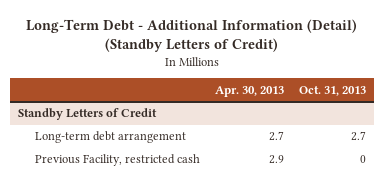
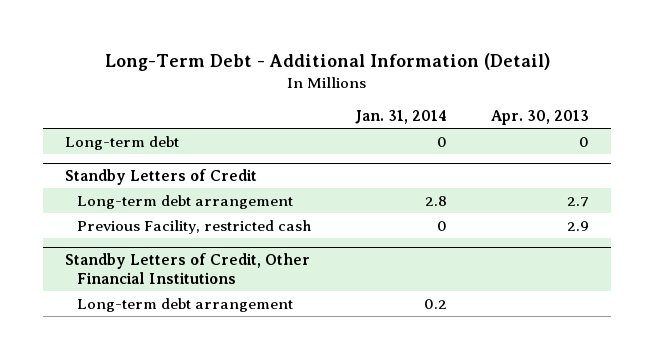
- Long-Term Debt - Additional Information (Detail) (Standby Letters of Credit)
+ Long-Term Debt - Additional Information (Detail)
- | Apr. 30, 2013 | Oct. 31, 2013
+ | Jan. 31, 2014 | Apr. 30, 2013
+ Long-term debt | 0 | 0
+ Standby Letters of Credit, Other Financial Institutions
+ Long-term debt arrangement | 0.2 |

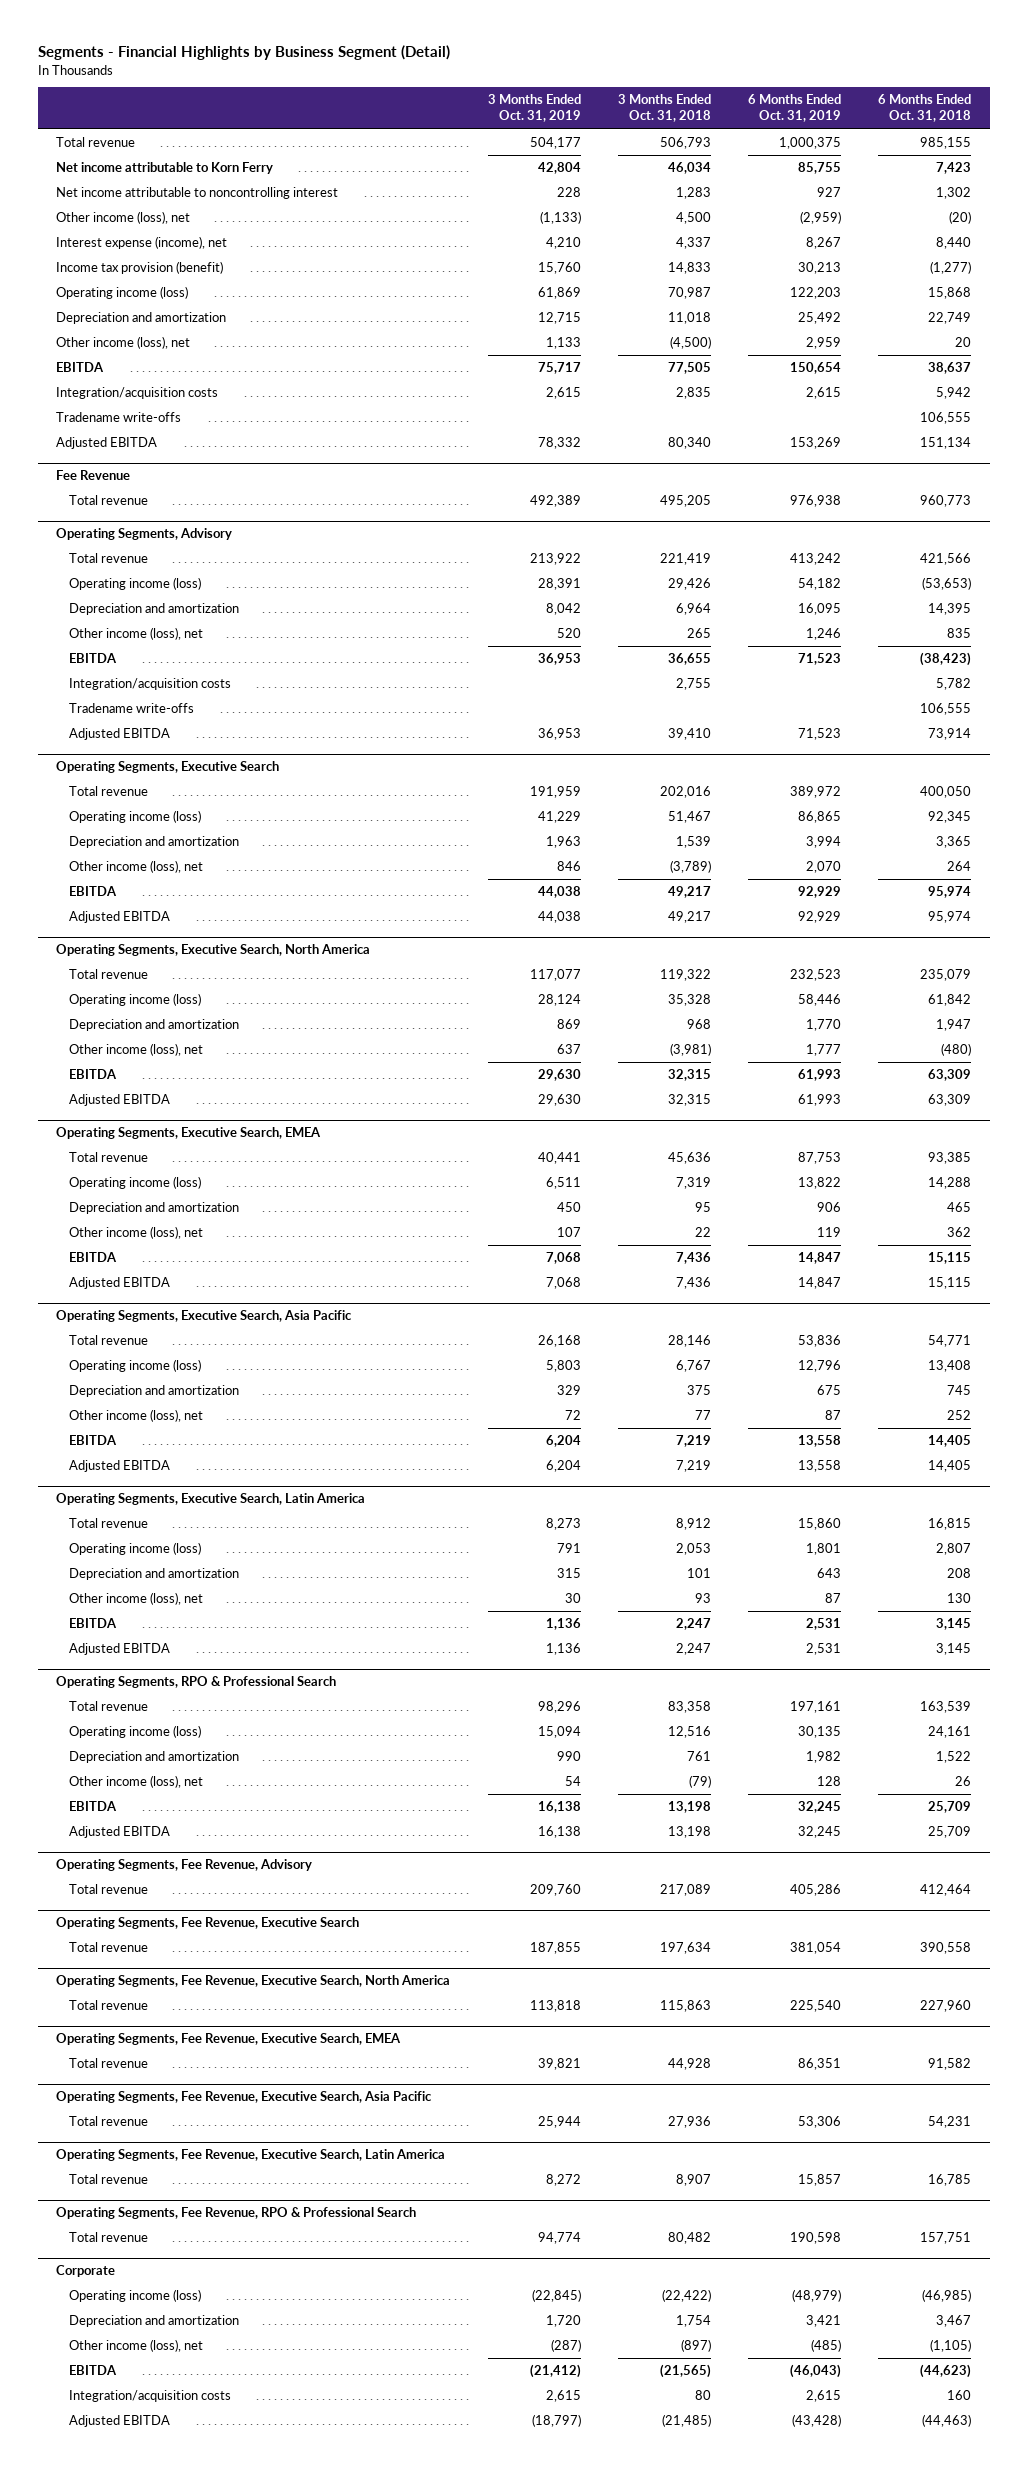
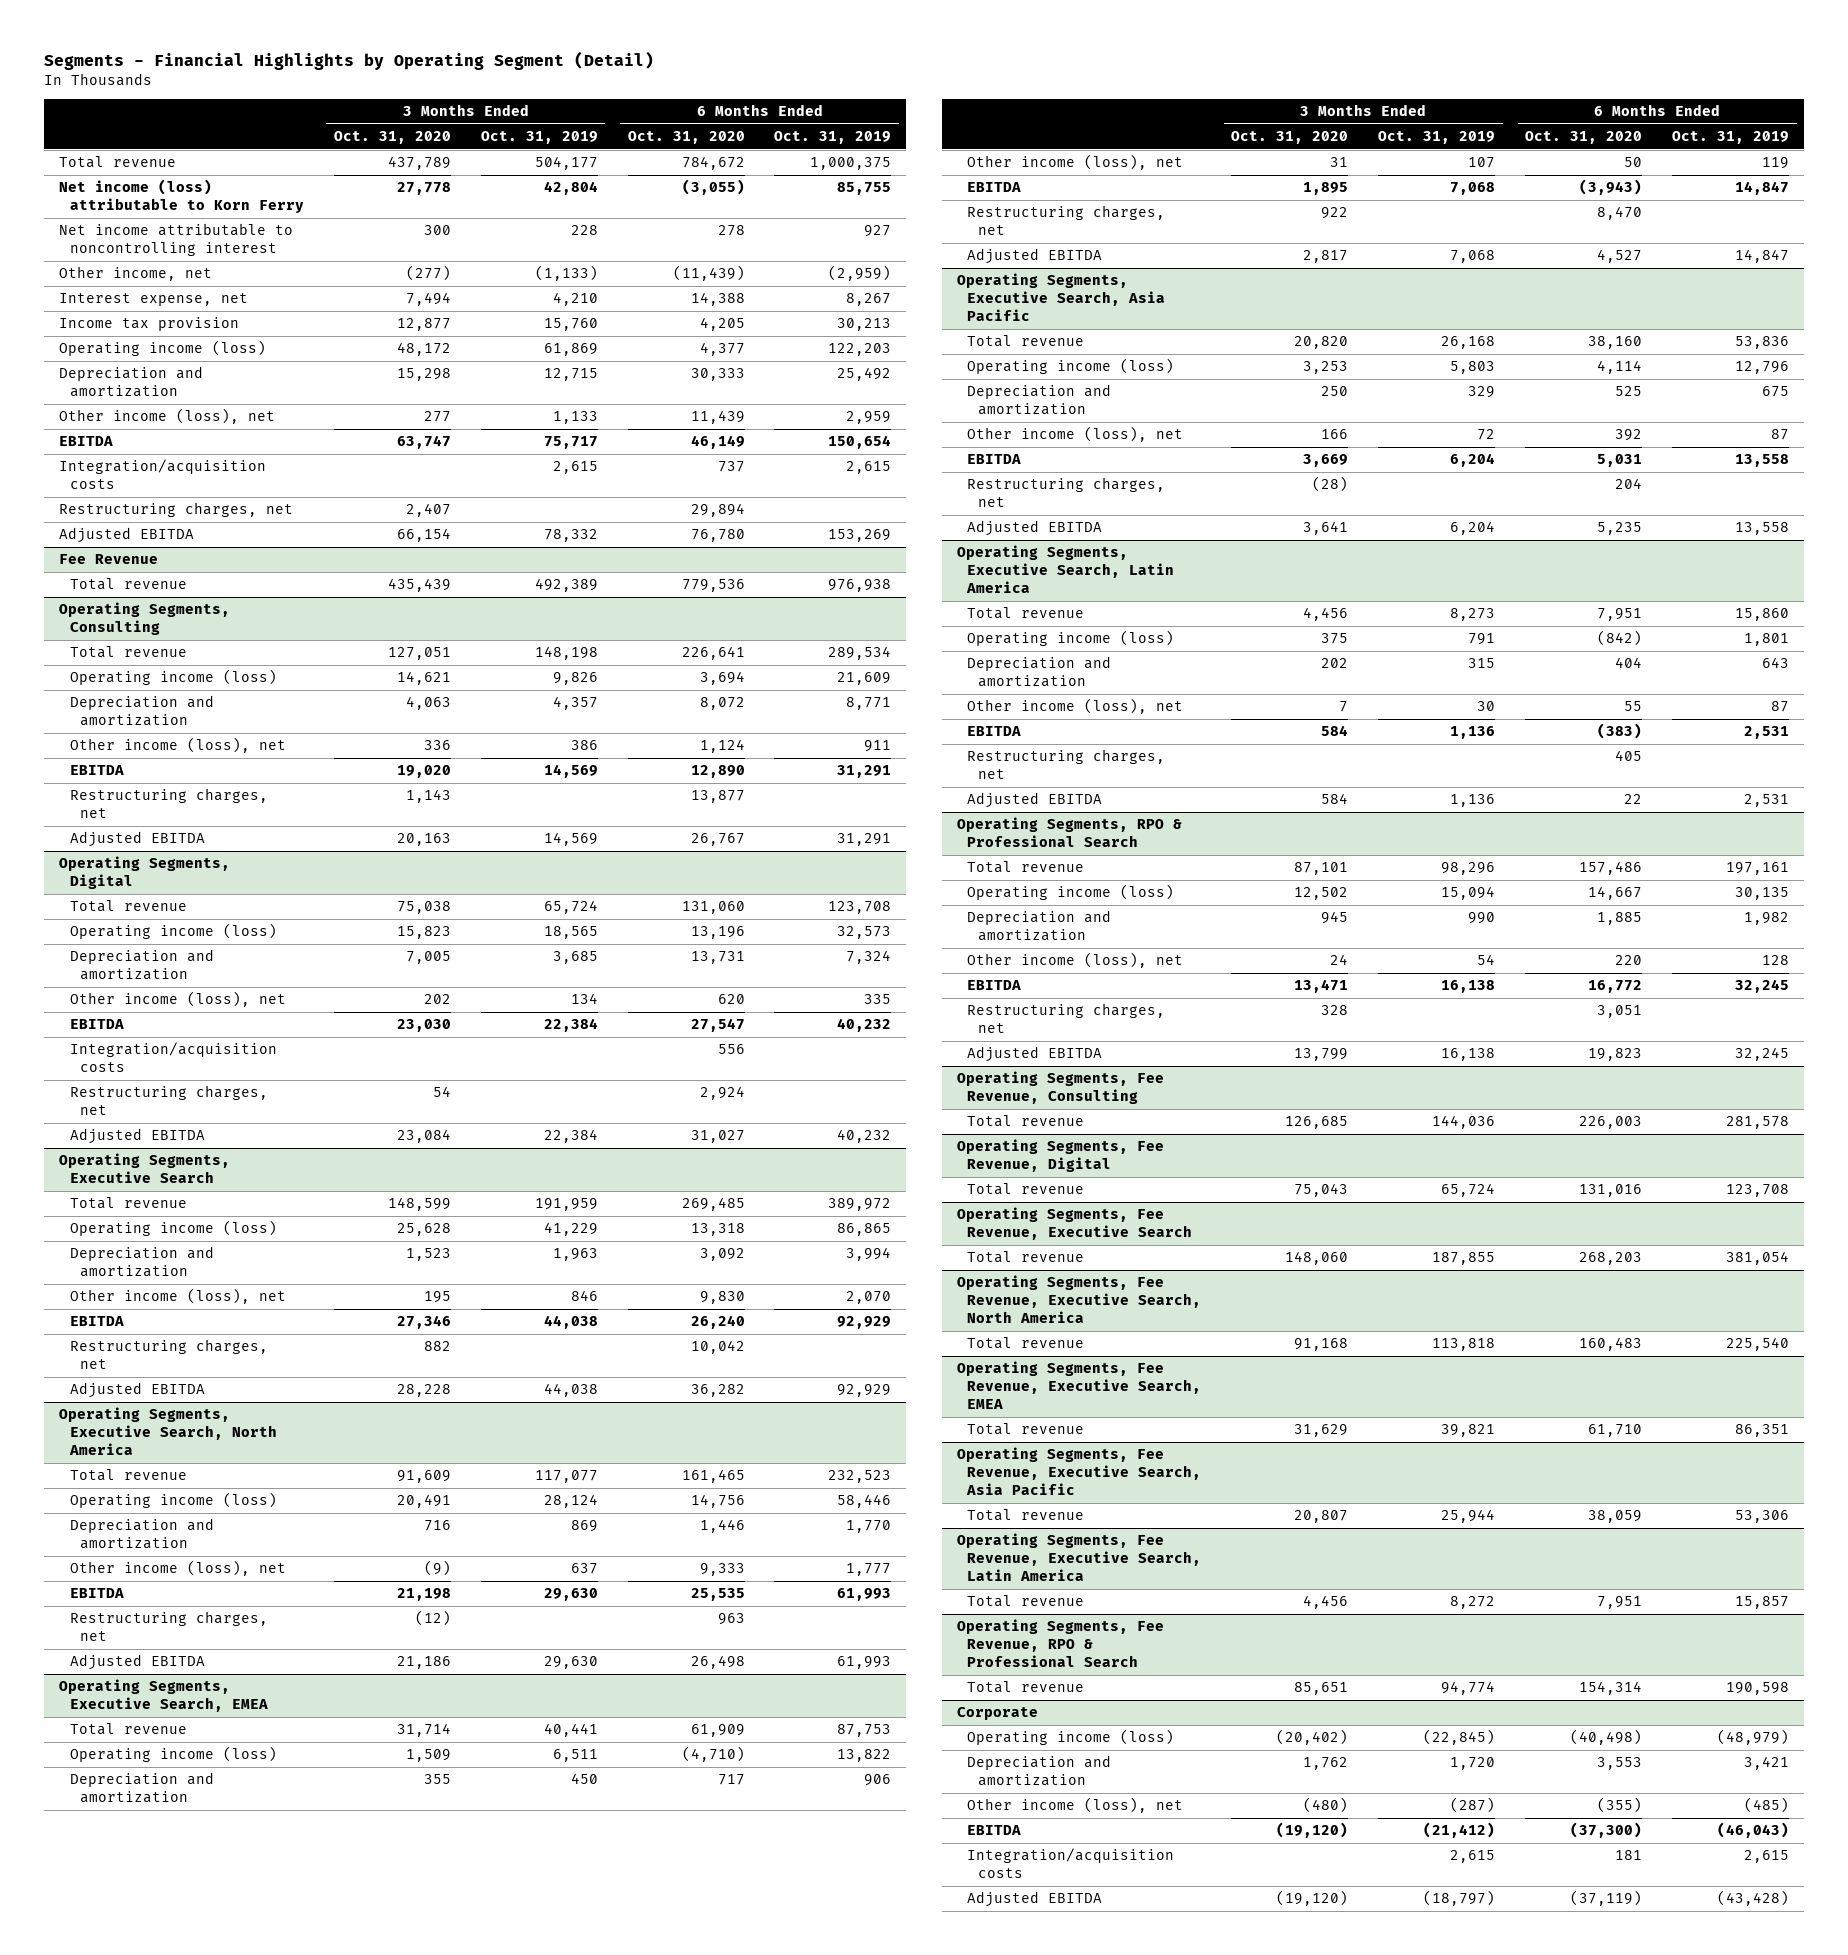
- Segments - Financial Highlights by Business Segment (Detail)
+ Segments - Financial Highlights by Operating Segment (Detail)
- | 3 Months Ended Oct. 31, 2019 | 3 Months Ended Oct. 31, 2018 | 6 Months Ended Oct. 31, 2019 | 6 Months Ended Oct. 31, 2018
+ | 3 Months Ended Oct. 31, 2020 | 3 Months Ended Oct. 31, 2019 | 6 Months Ended Oct. 31, 2020 | 6 Months Ended Oct. 31, 2019
- Net income attributable to Korn Ferry | 42,804 | 46,034 | 85,755 | 7,423
+ Net income (loss) attributable to Korn Ferry | 27,778 | 42,804 | (3,055) | 85,755
- Other income (loss), net | (1,133) | 4,500 | (2,959) | (20)
- Interest expense (income), net | 4,210 | 4,337 | 8,267 | 8,440
- Income tax provision (benefit) | 15,760 | 14,833 | 30,213 | (1,277)
+ Other income, net | (277) | (1,133) | (11,439) | (2,959)
+ Interest expense, net | 7,494 | 4,210 | 14,388 | 8,267
+ Income tax provision | 12,877 | 15,760 | 4,205 | 30,213
- Tradename write-offs | | | | 106,555
+ Restructuring charges, net | 2,407 | | 29,894 |
- Operating Segments, Advisory
- Total revenue | 213,922 | 221,419 | 413,242 | 421,566
- Operating income (loss) | 28,391 | 29,426 | 54,182 | (53,653)
- Depreciation and amortization | 8,042 | 6,964 | 16,095 | 14,395
- Other income (loss), net | 520 | 265 | 1,246 | 835
- EBITDA | 36,953 | 36,655 | 71,523 | (38,423)
+ Operating Segments, Consulting
+ Total revenue | 127,051 | 148,198 | 226,641 | 289,534
+ Operating income (loss) | 14,621 | 9,826 | 3,694 | 21,609
+ Depreciation and amortization | 4,063 | 4,357 | 8,072 | 8,771
+ Other income (loss), net | 336 | 386 | 1,124 | 911
+ EBITDA | 19,020 | 14,569 | 12,890 | 31,291
+ Restructuring charges, net | 1,143 | | 13,877 |
+ Adjusted EBITDA | 20,163 | 14,569 | 26,767 | 31,291
+ Operating Segments, Digital
+ Total revenue | 75,038 | 65,724 | 131,060 | 123,708
+ Operating income (loss) | 15,823 | 18,565 | 13,196 | 32,573
+ Depreciation and amortization | 7,005 | 3,685 | 13,731 | 7,324
+ Other income (loss), net | 202 | 134 | 620 | 335
+ EBITDA | 23,030 | 22,384 | 27,547 | 40,232
- Tradename write-offs | | | | 106,555
- Adjusted EBITDA | 36,953 | 39,410 | 71,523 | 73,914
+ Restructuring charges, net | 54 | | 2,924 |
+ Adjusted EBITDA | 23,084 | 22,384 | 31,027 | 40,232
@ Operating Segments, Executive Search
+ Restructuring charges, net | 882 | | 10,042 |
@ Operating Segments, Executive Search, North America
+ Restructuring charges, net | (12) | | 963 |
@ Operating Segments, Executive Search, EMEA
+ Restructuring charges, net | 922 | | 8,470 |
@ Operating Segments, Executive Search, Asia Pacific
+ Restructuring charges, net | (28) | | 204 |
@ Operating Segments, Executive Search, Latin America
+ Restructuring charges, net | | | 405 |
@ Operating Segments, RPO & Professional Search
+ Restructuring charges, net | 328 | | 3,051 |
- Operating Segments, Fee Revenue, Advisory
- Total revenue | 209,760 | 217,089 | 405,286 | 412,464
+ Operating Segments, Fee Revenue, Consulting
+ Total revenue | 126,685 | 144,036 | 226,003 | 281,578
+ Operating Segments, Fee Revenue, Digital
+ Total revenue | 75,043 | 65,724 | 131,016 | 123,708

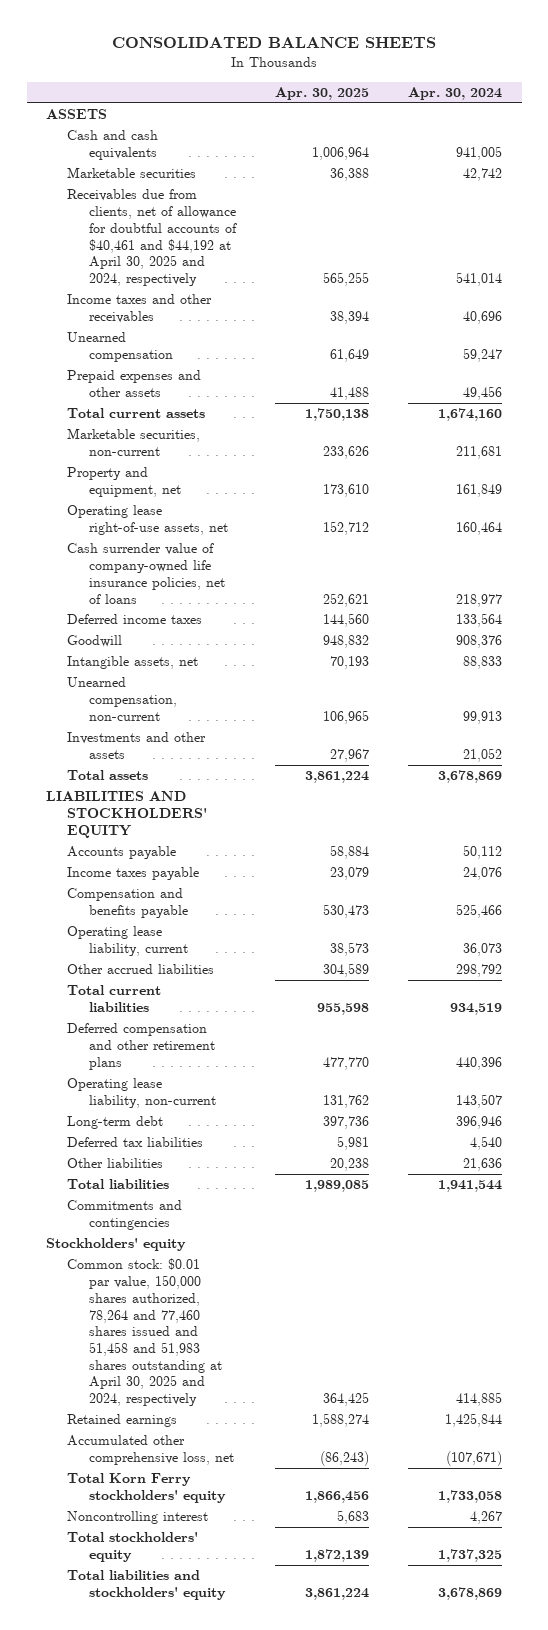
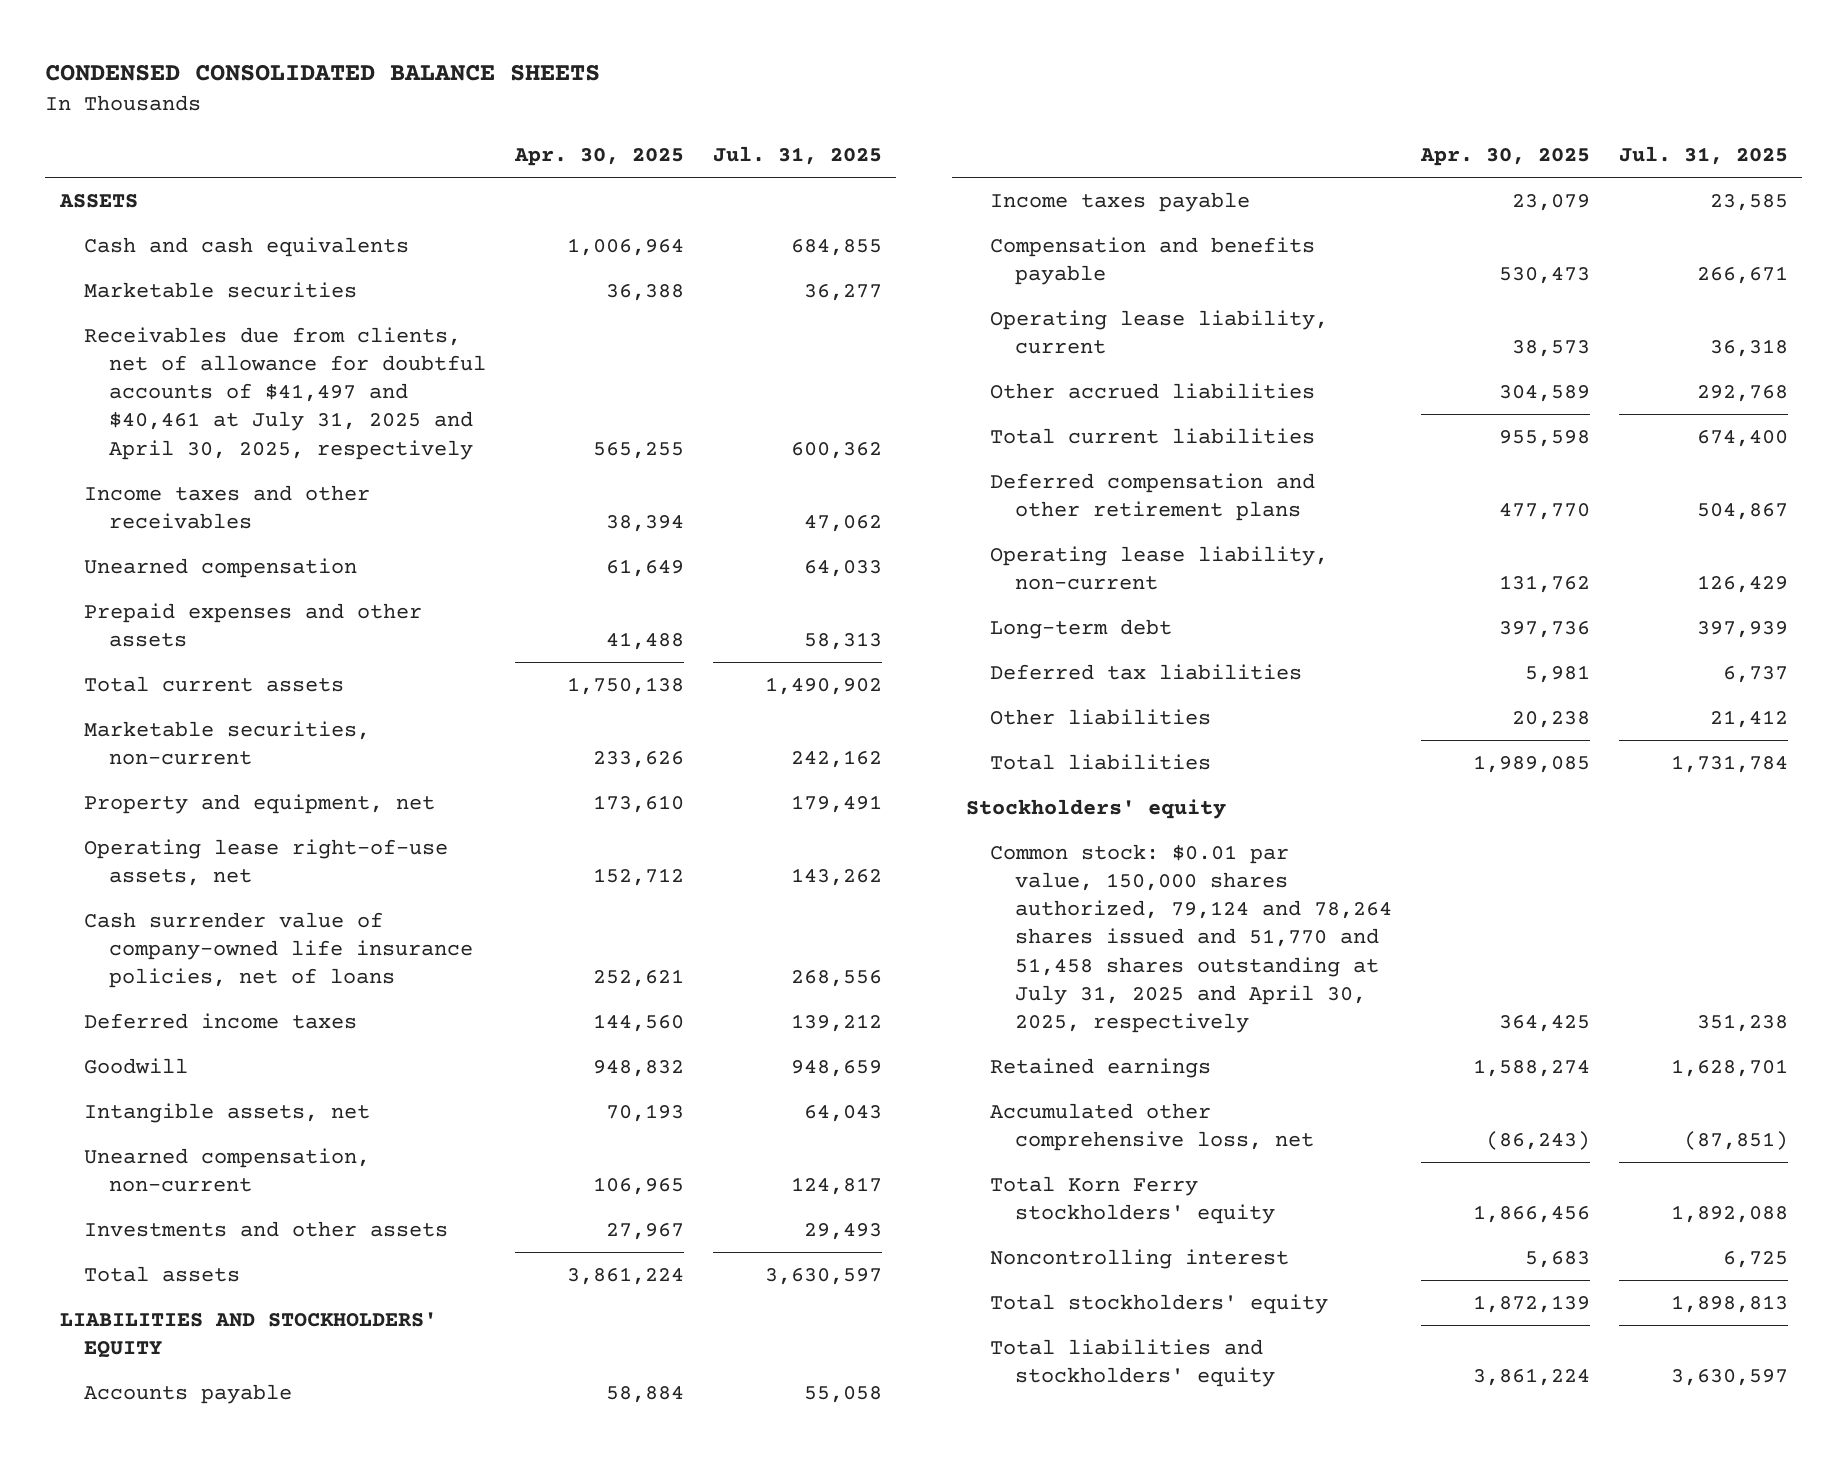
- CONSOLIDATED BALANCE SHEETS
+ CONDENSED CONSOLIDATED BALANCE SHEETS
- | Apr. 30, 2025 | Apr. 30, 2024
+ | Apr. 30, 2025 | Jul. 31, 2025
- Receivables due from clients, net of allowance for doubtful accounts of $40,461 and $44,192 at April 30, 2025 and 2024, respectively | 565,255 | 541,014
+ Receivables due from clients, net of allowance for doubtful accounts of $41,497 and $40,461 at July 31, 2025 and April 30, 2025, respectively | 565,255 | 600,362
- Commitments and contingencies
- Common stock: $0.01 par value, 150,000 shares authorized, 78,264 and 77,460 shares issued and 51,458 and 51,983 shares outstanding at April 30, 2025 and 2024, respectively | 364,425 | 414,885
+ Common stock: $0.01 par value, 150,000 shares authorized, 79,124 and 78,264 shares issued and 51,770 and 51,458 shares outstanding at July 31, 2025 and April 30, 2025, respectively | 364,425 | 351,238

